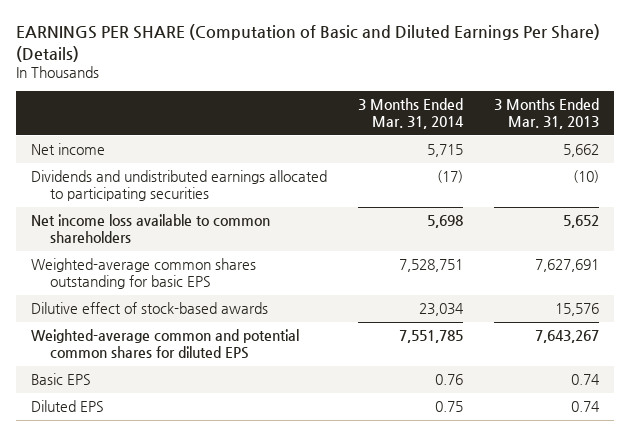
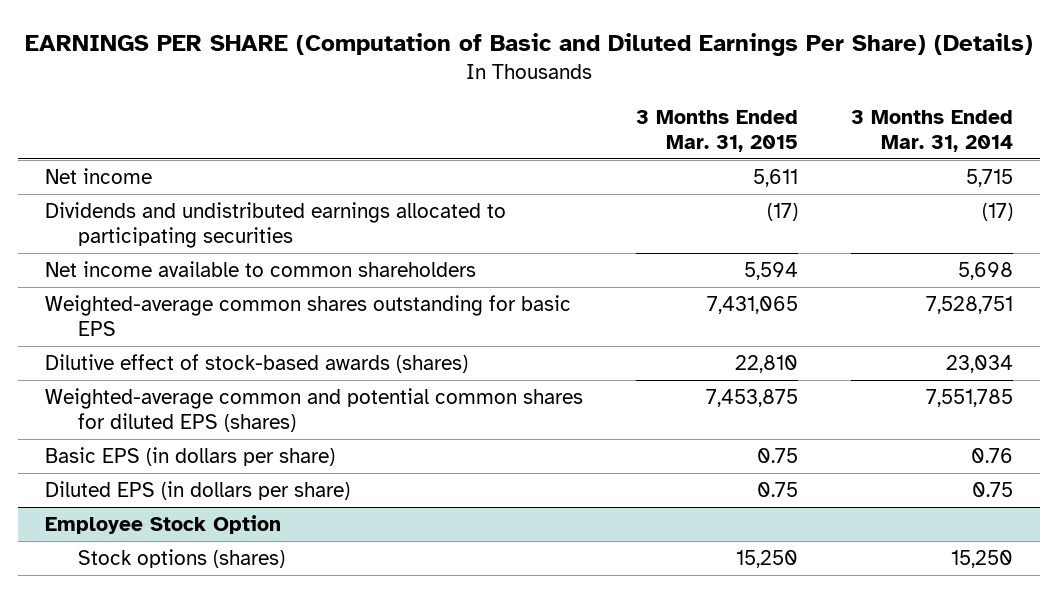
- | 3 Months Ended Mar. 31, 2014 | 3 Months Ended Mar. 31, 2013
+ | 3 Months Ended Mar. 31, 2015 | 3 Months Ended Mar. 31, 2014
- Net income loss available to common shareholders | 5,698 | 5,652
+ Net income available to common shareholders | 5,594 | 5,698
- Dilutive effect of stock-based awards | 23,034 | 15,576
- Weighted-average common and potential common shares for diluted EPS | 7,551,785 | 7,643,267
- Basic EPS | 0.76 | 0.74
- Diluted EPS | 0.75 | 0.74
+ Dilutive effect of stock-based awards (shares) | 22,810 | 23,034
+ Weighted-average common and potential common shares for diluted EPS (shares) | 7,453,875 | 7,551,785
+ Basic EPS (in dollars per share) | 0.75 | 0.76
+ Diluted EPS (in dollars per share) | 0.75 | 0.75
+ Employee Stock Option
+ Stock options (shares) | 15,250 | 15,250

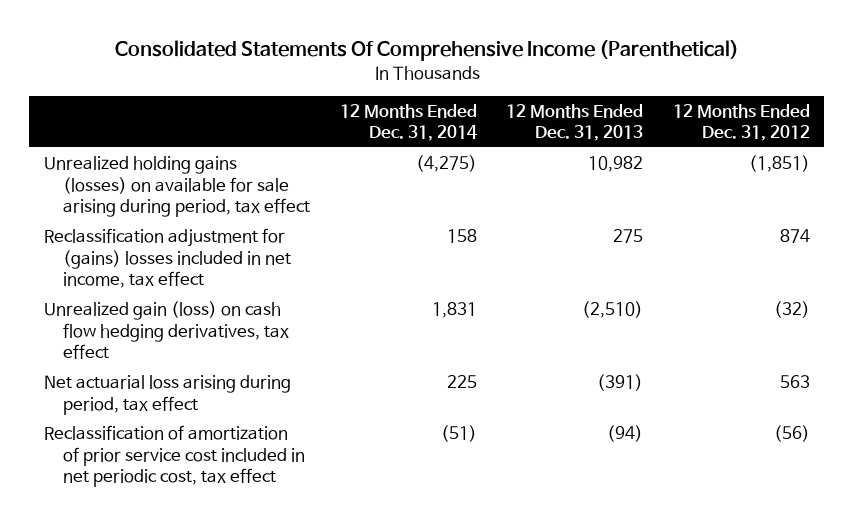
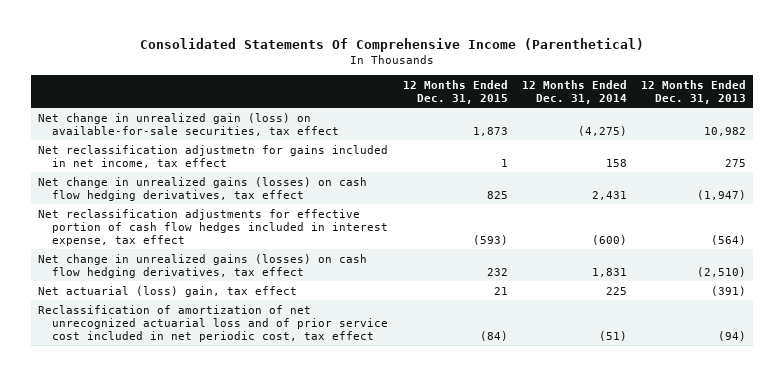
- | 12 Months Ended Dec. 31, 2014 | 12 Months Ended Dec. 31, 2013 | 12 Months Ended Dec. 31, 2012
+ | 12 Months Ended Dec. 31, 2015 | 12 Months Ended Dec. 31, 2014 | 12 Months Ended Dec. 31, 2013
- Unrealized holding gains (losses) on available for sale arising during period, tax effect | (4,275) | 10,982 | (1,851)
- Reclassification adjustment for (gains) losses included in net income, tax effect | 158 | 275 | 874
- Unrealized gain (loss) on cash flow hedging derivatives, tax effect | 1,831 | (2,510) | (32)
- Net actuarial loss arising during period, tax effect | 225 | (391) | 563
- Reclassification of amortization of prior service cost included in net periodic cost, tax effect | (51) | (94) | (56)
+ Net change in unrealized gain (loss) on available-for-sale securities, tax effect | 1,873 | (4,275) | 10,982
+ Net reclassification adjustmetn for gains included in net income, tax effect | 1 | 158 | 275
+ Net change in unrealized gains (losses) on cash flow hedging derivatives, tax effect | 825 | 2,431 | (1,947)
+ Net reclassification adjustments for effective portion of cash flow hedges included in interest expense, tax effect | (593) | (600) | (564)
+ Net change in unrealized gains (losses) on cash flow hedging derivatives, tax effect | 232 | 1,831 | (2,510)
+ Net actuarial (loss) gain, tax effect | 21 | 225 | (391)
+ Reclassification of amortization of net unrecognized actuarial loss and of prior service cost included in net periodic cost, tax effect | (84) | (51) | (94)

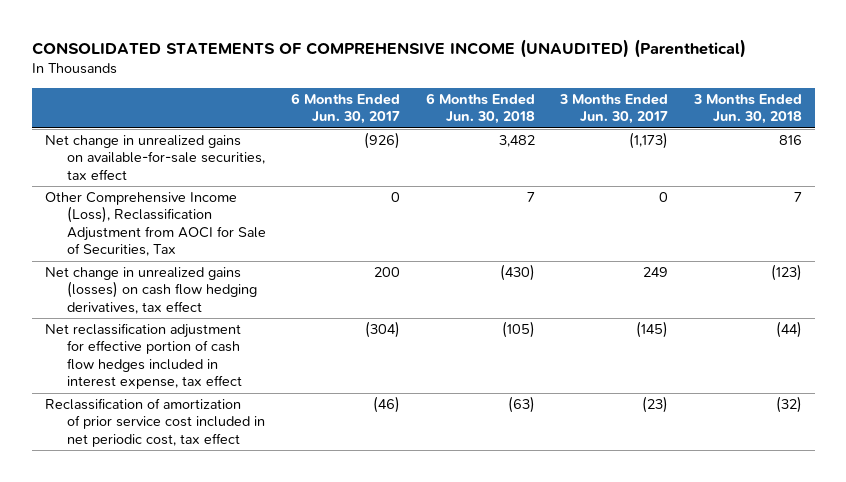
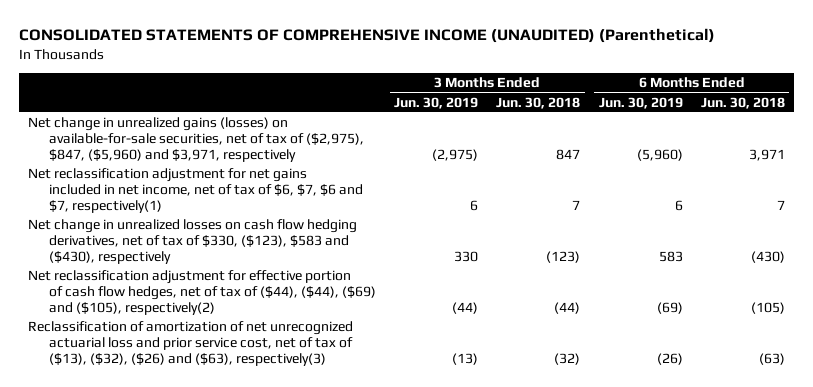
- | 6 Months Ended Jun. 30, 2017 | 6 Months Ended Jun. 30, 2018 | 3 Months Ended Jun. 30, 2017 | 3 Months Ended Jun. 30, 2018
+ | 3 Months Ended Jun. 30, 2019 | 3 Months Ended Jun. 30, 2018 | 6 Months Ended Jun. 30, 2019 | 6 Months Ended Jun. 30, 2018
- Net change in unrealized gains on available-for-sale securities, tax effect | (926) | 3,482 | (1,173) | 816
- Other Comprehensive Income (Loss), Reclassification Adjustment from AOCI for Sale of Securities, Tax | 0 | 7 | 0 | 7
- Net change in unrealized gains (losses) on cash flow hedging derivatives, tax effect | 200 | (430) | 249 | (123)
- Net reclassification adjustment for effective portion of cash flow hedges included in interest expense, tax effect | (304) | (105) | (145) | (44)
- Reclassification of amortization of prior service cost included in net periodic cost, tax effect | (46) | (63) | (23) | (32)
+ Net change in unrealized gains (losses) on available-for-sale securities, net of tax of ($2,975), $847, ($5,960) and $3,971, respectively | (2,975) | 847 | (5,960) | 3,971
+ Net reclassification adjustment for net gains included in net income, net of tax of $6, $7, $6 and $7, respectively(1) | 6 | 7 | 6 | 7
+ Net change in unrealized losses on cash flow hedging derivatives, net of tax of $330, ($123), $583 and ($430), respectively | 330 | (123) | 583 | (430)
+ Net reclassification adjustment for effective portion of cash flow hedges, net of tax of ($44), ($44), ($69) and ($105), respectively(2) | (44) | (44) | (69) | (105)
+ Reclassification of amortization of net unrecognized actuarial loss and prior service cost, net of tax of ($13), ($32), ($26) and ($63), respectively(3) | (13) | (32) | (26) | (63)

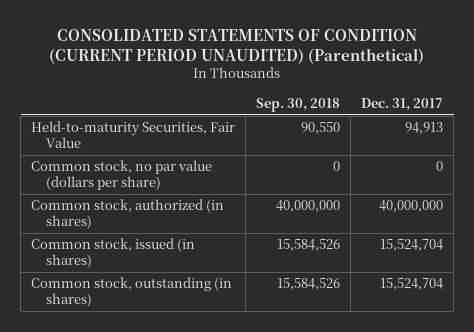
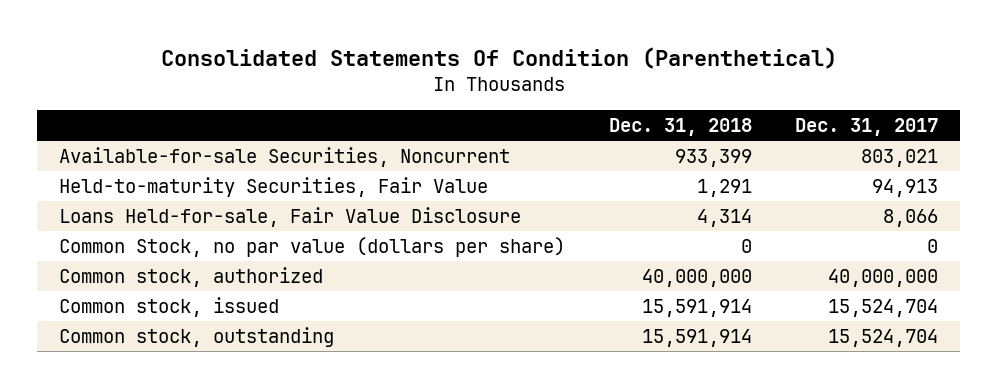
- CONSOLIDATED STATEMENTS OF CONDITION (CURRENT PERIOD UNAUDITED) (Parenthetical)
+ Consolidated Statements Of Condition (Parenthetical)
- | Sep. 30, 2018 | Dec. 31, 2017
+ | Dec. 31, 2018 | Dec. 31, 2017
+ Available-for-sale Securities, Noncurrent | 933,399 | 803,021
- Common stock, no par value (dollars per share) | 0 | 0
- Common stock, authorized (in shares) | 40,000,000 | 40,000,000
- Common stock, issued (in shares) | 15,584,526 | 15,524,704
- Common stock, outstanding (in shares) | 15,584,526 | 15,524,704
+ Loans Held-for-sale, Fair Value Disclosure | 4,314 | 8,066
+ Common Stock, no par value (dollars per share) | 0 | 0
+ Common stock, authorized | 40,000,000 | 40,000,000
+ Common stock, issued | 15,591,914 | 15,524,704
+ Common stock, outstanding | 15,591,914 | 15,524,704

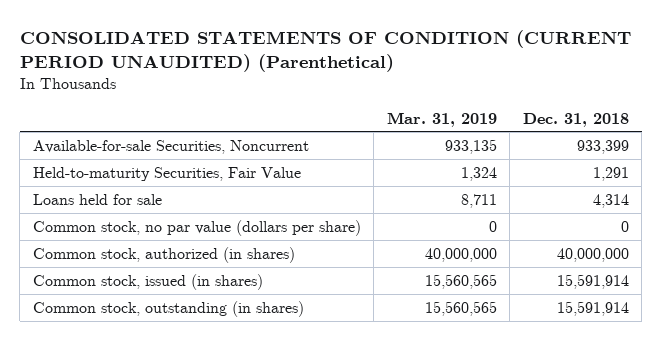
- Consolidated Statements Of Condition (Parenthetical)
+ CONSOLIDATED STATEMENTS OF CONDITION (CURRENT PERIOD UNAUDITED) (Parenthetical)
- | Dec. 31, 2018 | Dec. 31, 2017
+ | Mar. 31, 2019 | Dec. 31, 2018
- Loans Held-for-sale, Fair Value Disclosure | 4,314 | 8,066
- Common Stock, no par value (dollars per share) | 0 | 0
- Common stock, authorized | 40,000,000 | 40,000,000
- Common stock, issued | 15,591,914 | 15,524,704
- Common stock, outstanding | 15,591,914 | 15,524,704
+ Loans held for sale | 8,711 | 4,314
+ Common stock, no par value (dollars per share) | 0 | 0
+ Common stock, authorized (in shares) | 40,000,000 | 40,000,000
+ Common stock, issued (in shares) | 15,560,565 | 15,591,914
+ Common stock, outstanding (in shares) | 15,560,565 | 15,591,914

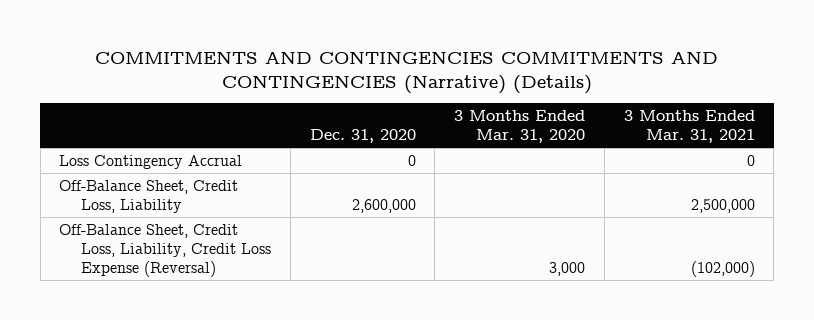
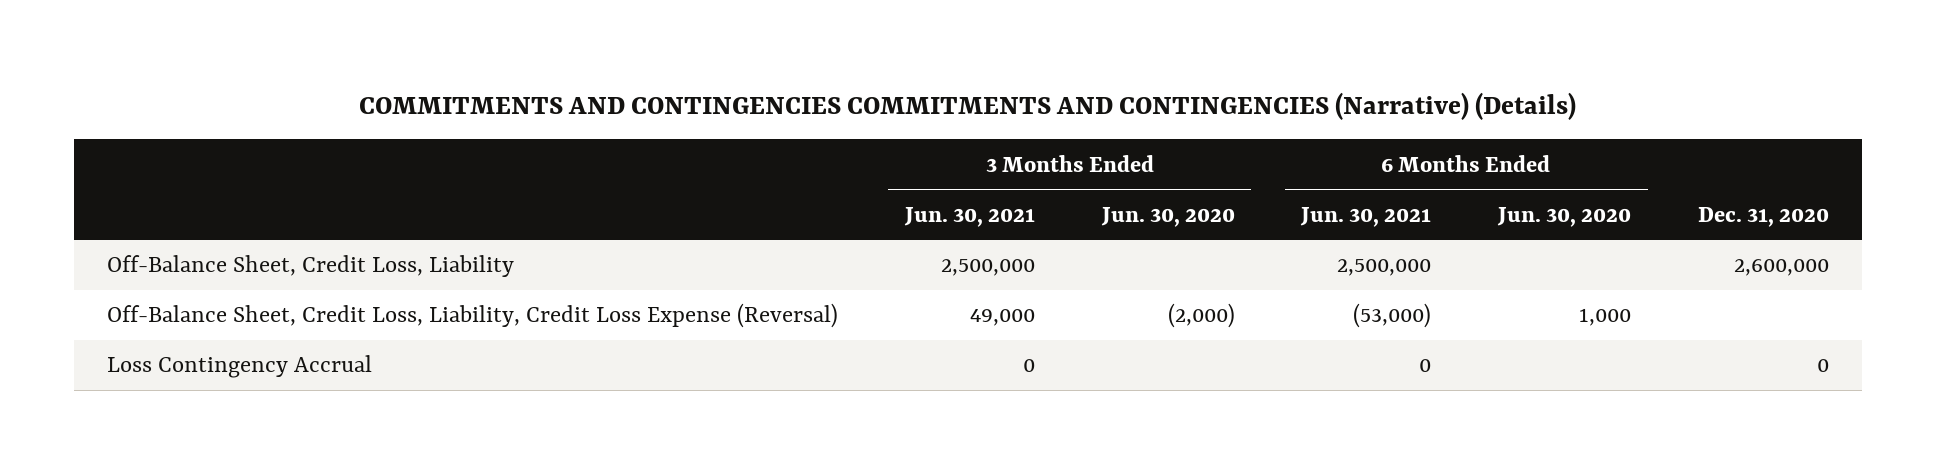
- | Dec. 31, 2020 | 3 Months Ended Mar. 31, 2020 | 3 Months Ended Mar. 31, 2021
+ | 3 Months Ended Jun. 30, 2021 | 3 Months Ended Jun. 30, 2020 | 6 Months Ended Jun. 30, 2021 | 6 Months Ended Jun. 30, 2020 | Dec. 31, 2020
moved down: Loss Contingency Accrual | 0 | | 0 | | 0

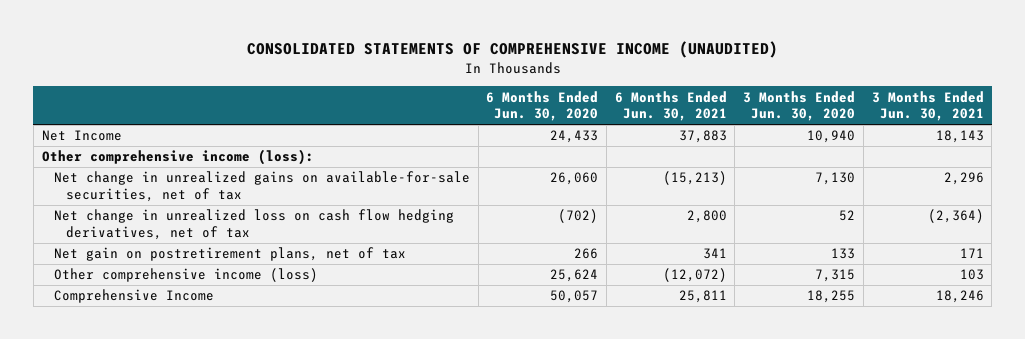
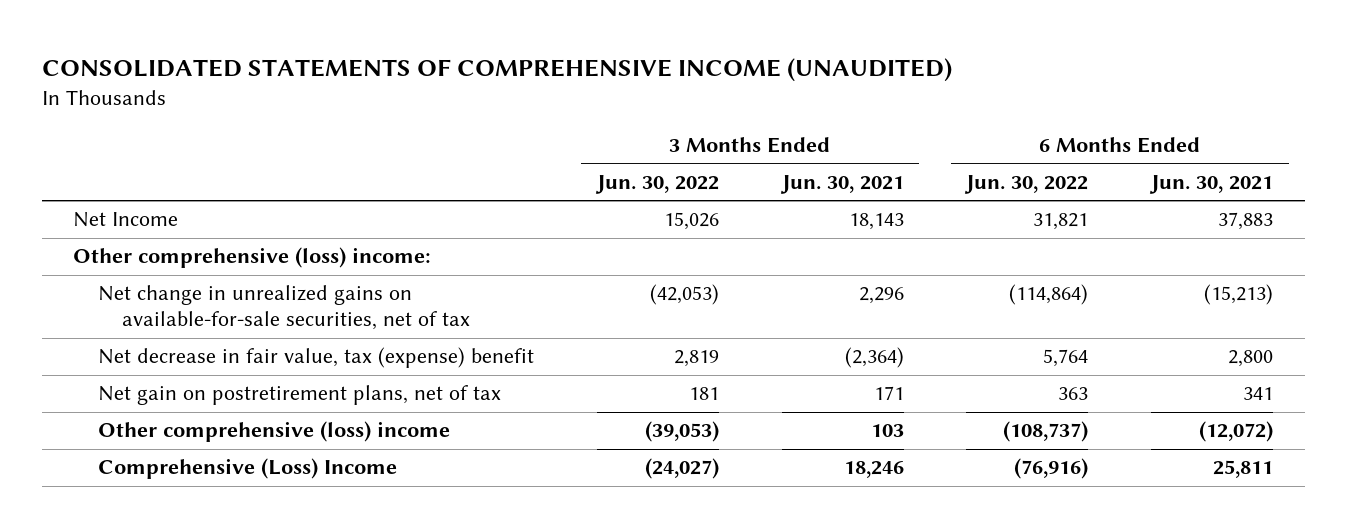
- | 6 Months Ended Jun. 30, 2020 | 6 Months Ended Jun. 30, 2021 | 3 Months Ended Jun. 30, 2020 | 3 Months Ended Jun. 30, 2021
+ | 3 Months Ended Jun. 30, 2022 | 3 Months Ended Jun. 30, 2021 | 6 Months Ended Jun. 30, 2022 | 6 Months Ended Jun. 30, 2021
- Other comprehensive income (loss):
+ Other comprehensive (loss) income:
- Net change in unrealized loss on cash flow hedging derivatives, net of tax | (702) | 2,800 | 52 | (2,364)
+ Net decrease in fair value, tax (expense) benefit | 2,819 | (2,364) | 5,764 | 2,800
- Other comprehensive income (loss) | 25,624 | (12,072) | 7,315 | 103
- Comprehensive Income | 50,057 | 25,811 | 18,255 | 18,246
+ Other comprehensive (loss) income | (39,053) | 103 | (108,737) | (12,072)
+ Comprehensive (Loss) Income | (24,027) | 18,246 | (76,916) | 25,811

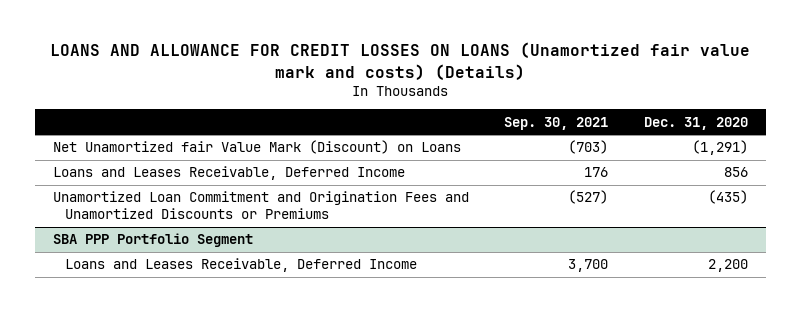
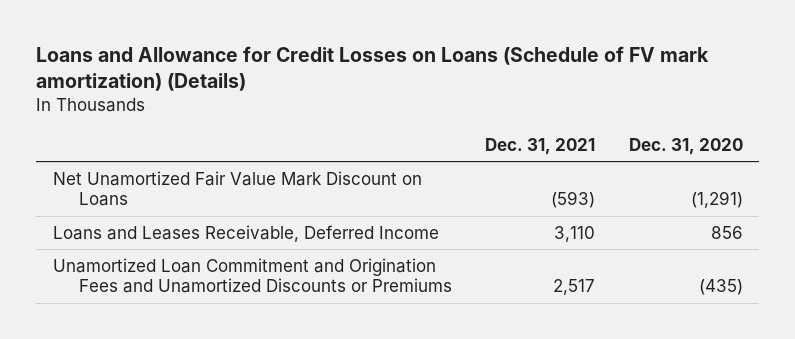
- LOANS AND ALLOWANCE FOR CREDIT LOSSES ON LOANS (Unamortized fair value mark and costs) (Details)
+ Loans and Allowance for Credit Losses on Loans (Schedule of FV mark amortization) (Details)
- | Sep. 30, 2021 | Dec. 31, 2020
+ | Dec. 31, 2021 | Dec. 31, 2020
- Net Unamortized fair Value Mark (Discount) on Loans | (703) | (1,291)
+ Net Unamortized Fair Value Mark Discount on Loans | (593) | (1,291)
- SBA PPP Portfolio Segment
- Loans and Leases Receivable, Deferred Income | 3,700 | 2,200

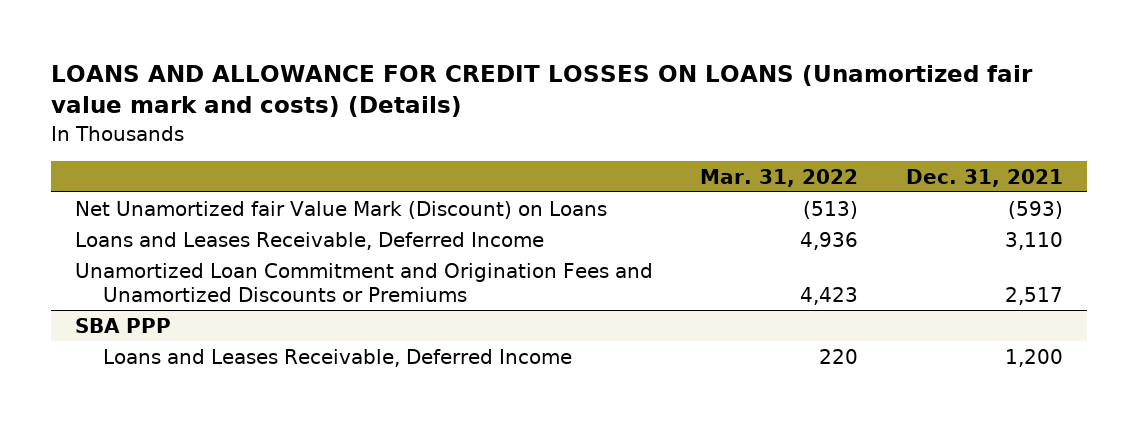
- Loans and Allowance for Credit Losses on Loans (Schedule of FV mark amortization) (Details)
+ LOANS AND ALLOWANCE FOR CREDIT LOSSES ON LOANS (Unamortized fair value mark and costs) (Details)
- | Dec. 31, 2021 | Dec. 31, 2020
+ | Mar. 31, 2022 | Dec. 31, 2021
- Net Unamortized Fair Value Mark Discount on Loans | (593) | (1,291)
+ Net Unamortized fair Value Mark (Discount) on Loans | (513) | (593)
+ SBA PPP
+ Loans and Leases Receivable, Deferred Income | 220 | 1,200

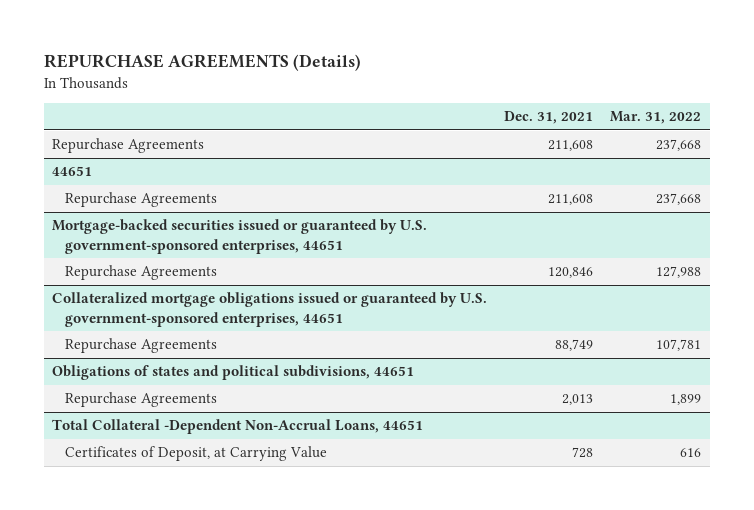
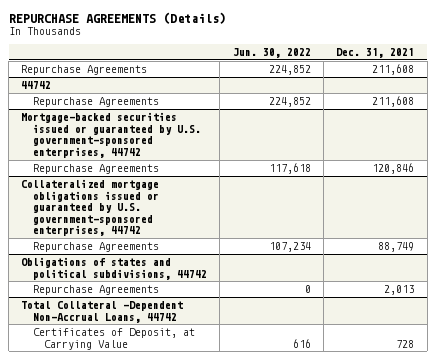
- | Dec. 31, 2021 | Mar. 31, 2022
+ | Jun. 30, 2022 | Dec. 31, 2021
- 44651
+ 44742
- Mortgage-backed securities issued or guaranteed by U.S. government-sponsored enterprises, 44651
+ Mortgage-backed securities issued or guaranteed by U.S. government-sponsored enterprises, 44742
- Collateralized mortgage obligations issued or guaranteed by U.S. government-sponsored enterprises, 44651
+ Collateralized mortgage obligations issued or guaranteed by U.S. government-sponsored enterprises, 44742
- Obligations of states and political subdivisions, 44651
+ Obligations of states and political subdivisions, 44742
- Total Collateral -Dependent Non-Accrual Loans, 44651
+ Total Collateral -Dependent Non-Accrual Loans, 44742

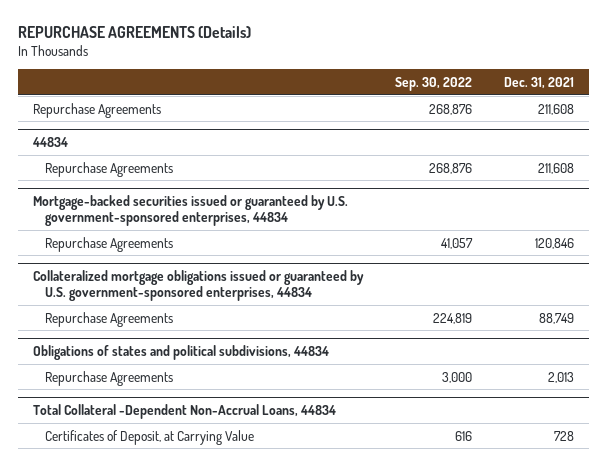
- | Jun. 30, 2022 | Dec. 31, 2021
+ | Sep. 30, 2022 | Dec. 31, 2021
- 44742
+ 44834
- Mortgage-backed securities issued or guaranteed by U.S. government-sponsored enterprises, 44742
+ Mortgage-backed securities issued or guaranteed by U.S. government-sponsored enterprises, 44834
- Collateralized mortgage obligations issued or guaranteed by U.S. government-sponsored enterprises, 44742
+ Collateralized mortgage obligations issued or guaranteed by U.S. government-sponsored enterprises, 44834
- Obligations of states and political subdivisions, 44742
+ Obligations of states and political subdivisions, 44834
- Total Collateral -Dependent Non-Accrual Loans, 44742
+ Total Collateral -Dependent Non-Accrual Loans, 44834

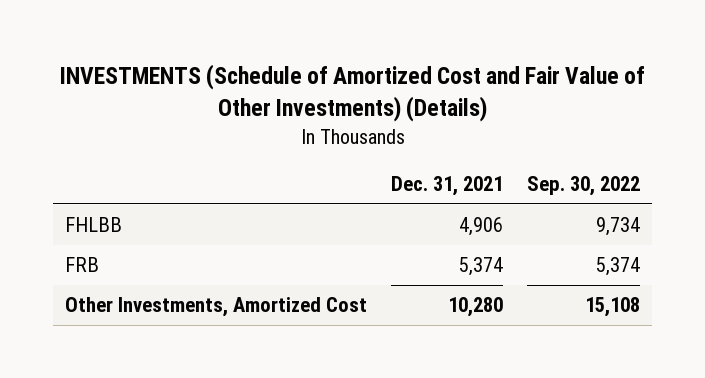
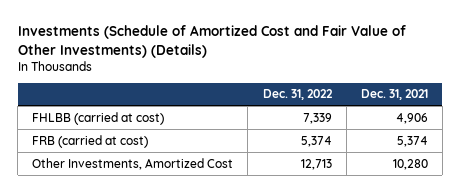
- INVESTMENTS (Schedule of Amortized Cost and Fair Value of Other Investments) (Details)
+ Investments (Schedule of Amortized Cost and Fair Value of Other Investments) (Details)
- | Dec. 31, 2021 | Sep. 30, 2022
+ | Dec. 31, 2022 | Dec. 31, 2021
- FHLBB | 4,906 | 9,734
- FRB | 5,374 | 5,374
+ FHLBB (carried at cost) | 7,339 | 4,906
+ FRB (carried at cost) | 5,374 | 5,374

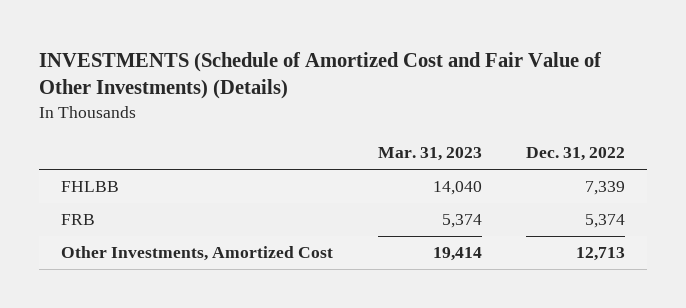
- Investments (Schedule of Amortized Cost and Fair Value of Other Investments) (Details)
+ INVESTMENTS (Schedule of Amortized Cost and Fair Value of Other Investments) (Details)
- | Dec. 31, 2022 | Dec. 31, 2021
+ | Mar. 31, 2023 | Dec. 31, 2022
- FHLBB (carried at cost) | 7,339 | 4,906
- FRB (carried at cost) | 5,374 | 5,374
+ FHLBB | 14,040 | 7,339
+ FRB | 5,374 | 5,374

